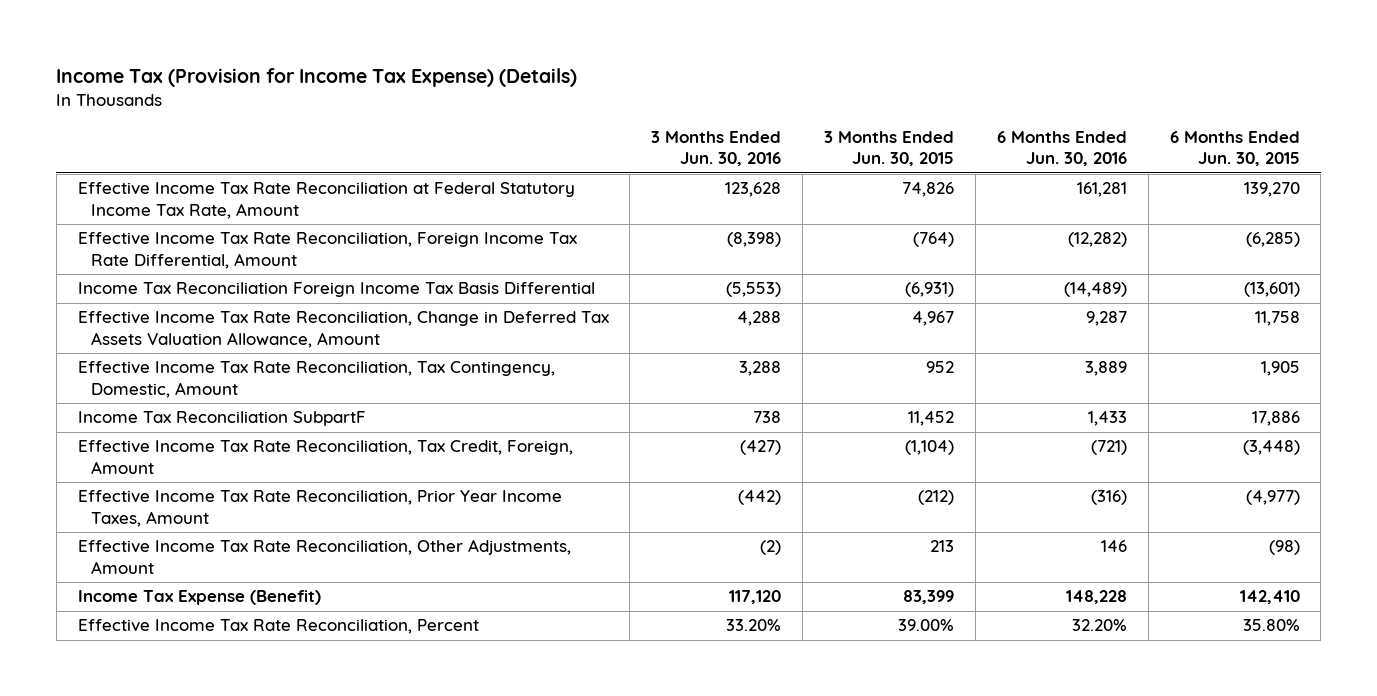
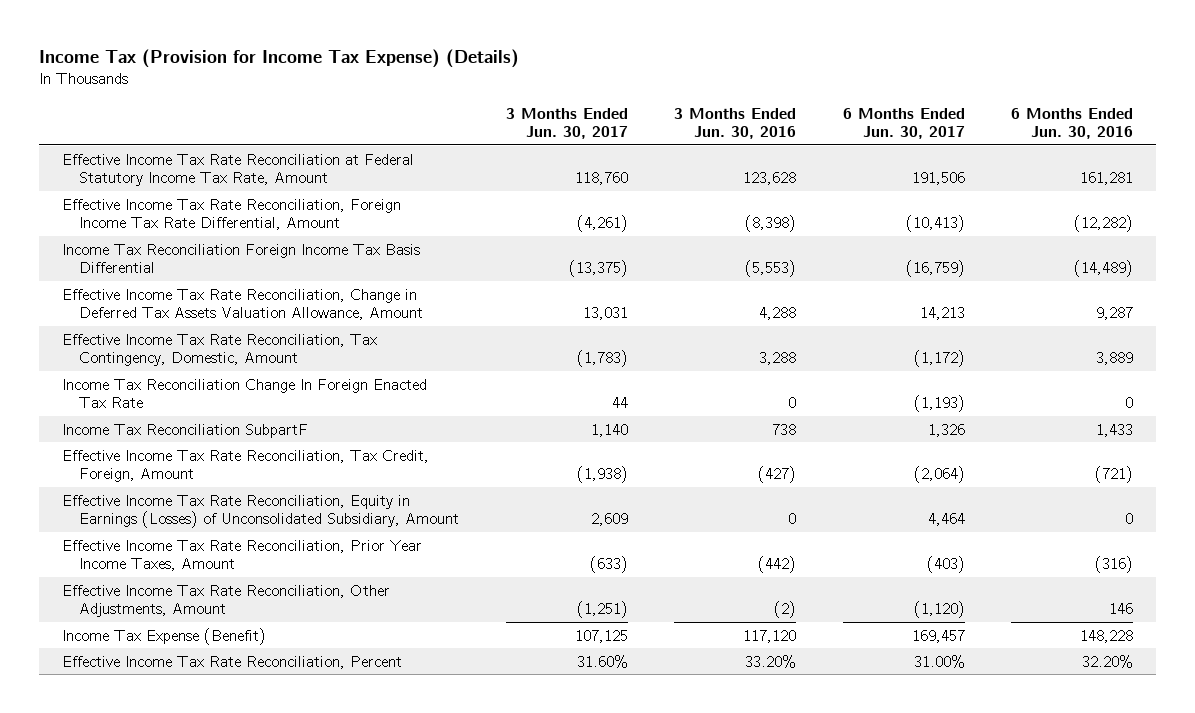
- | 3 Months Ended Jun. 30, 2016 | 3 Months Ended Jun. 30, 2015 | 6 Months Ended Jun. 30, 2016 | 6 Months Ended Jun. 30, 2015
+ | 3 Months Ended Jun. 30, 2017 | 3 Months Ended Jun. 30, 2016 | 6 Months Ended Jun. 30, 2017 | 6 Months Ended Jun. 30, 2016
+ Income Tax Reconciliation Change In Foreign Enacted Tax Rate | 44 | 0 | (1,193) | 0
+ Effective Income Tax Rate Reconciliation, Equity in Earnings (Losses) of Unconsolidated Subsidiary, Amount | 2,609 | 0 | 4,464 | 0

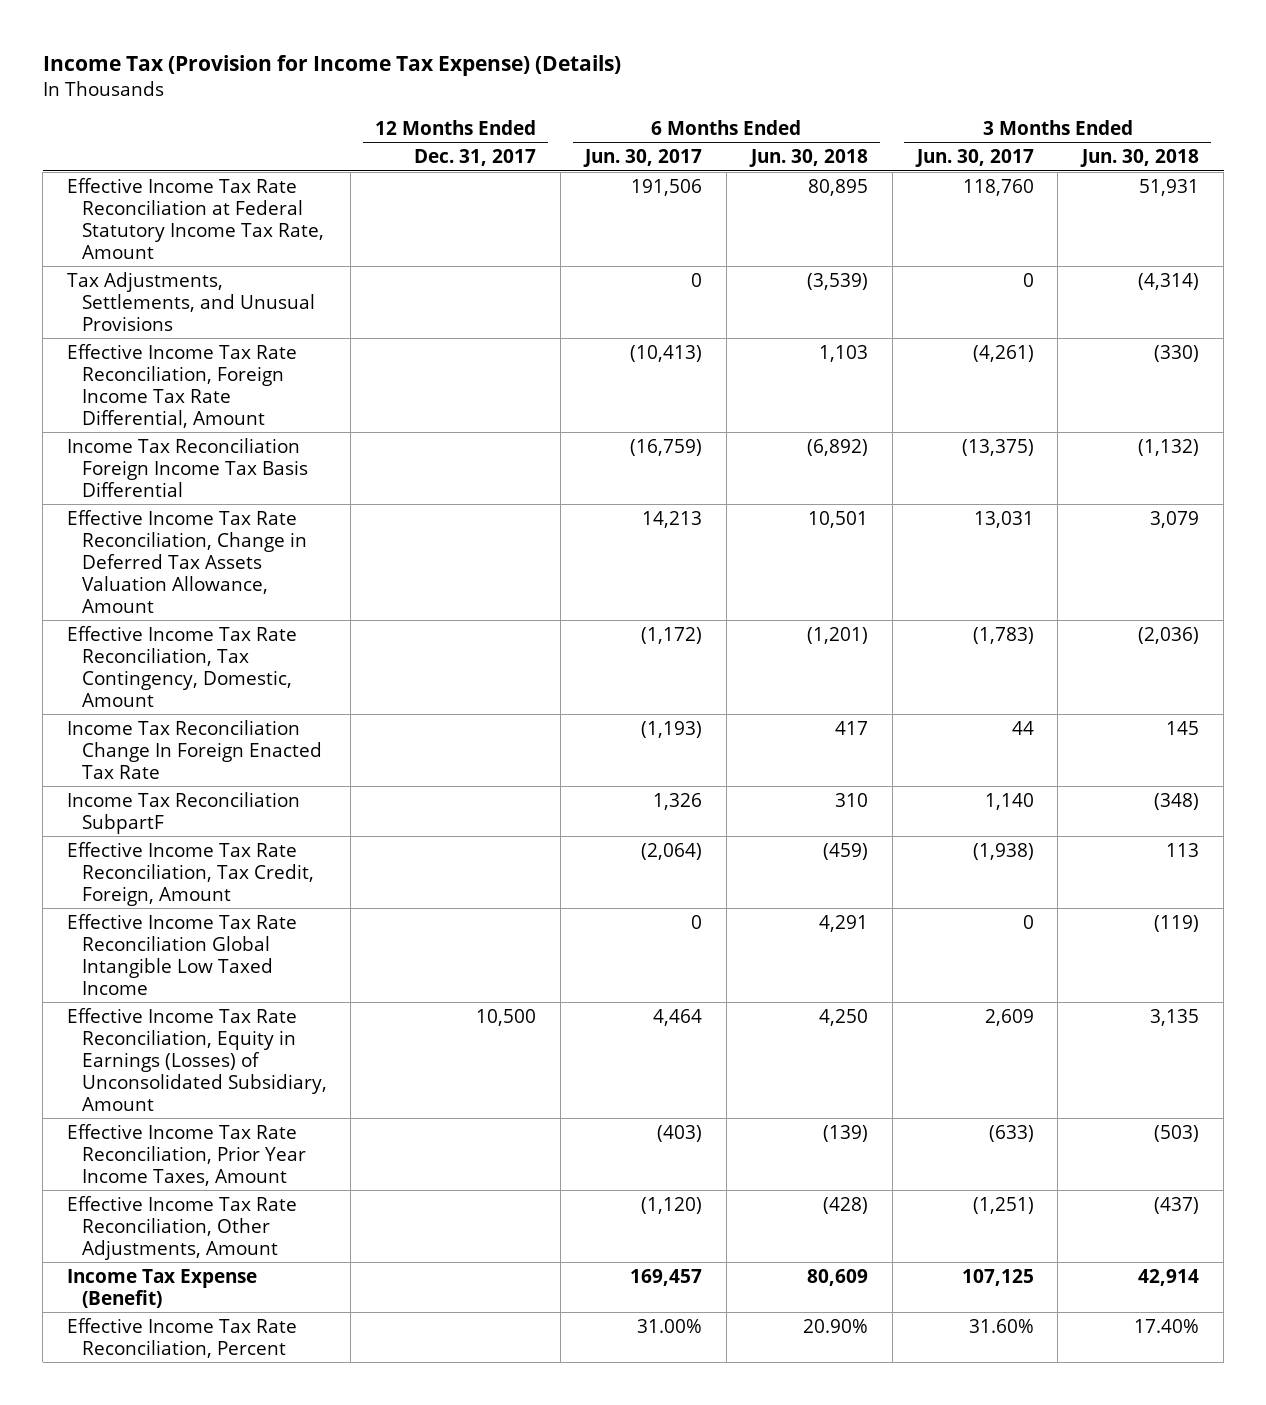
- | 3 Months Ended Jun. 30, 2017 | 3 Months Ended Jun. 30, 2016 | 6 Months Ended Jun. 30, 2017 | 6 Months Ended Jun. 30, 2016
+ | 12 Months Ended Dec. 31, 2017 | 6 Months Ended Jun. 30, 2017 | 6 Months Ended Jun. 30, 2018 | 3 Months Ended Jun. 30, 2017 | 3 Months Ended Jun. 30, 2018
+ Tax Adjustments, Settlements, and Unusual Provisions | | 0 | (3,539) | 0 | (4,314)
+ Effective Income Tax Rate Reconciliation Global Intangible Low Taxed Income | | 0 | 4,291 | 0 | (119)

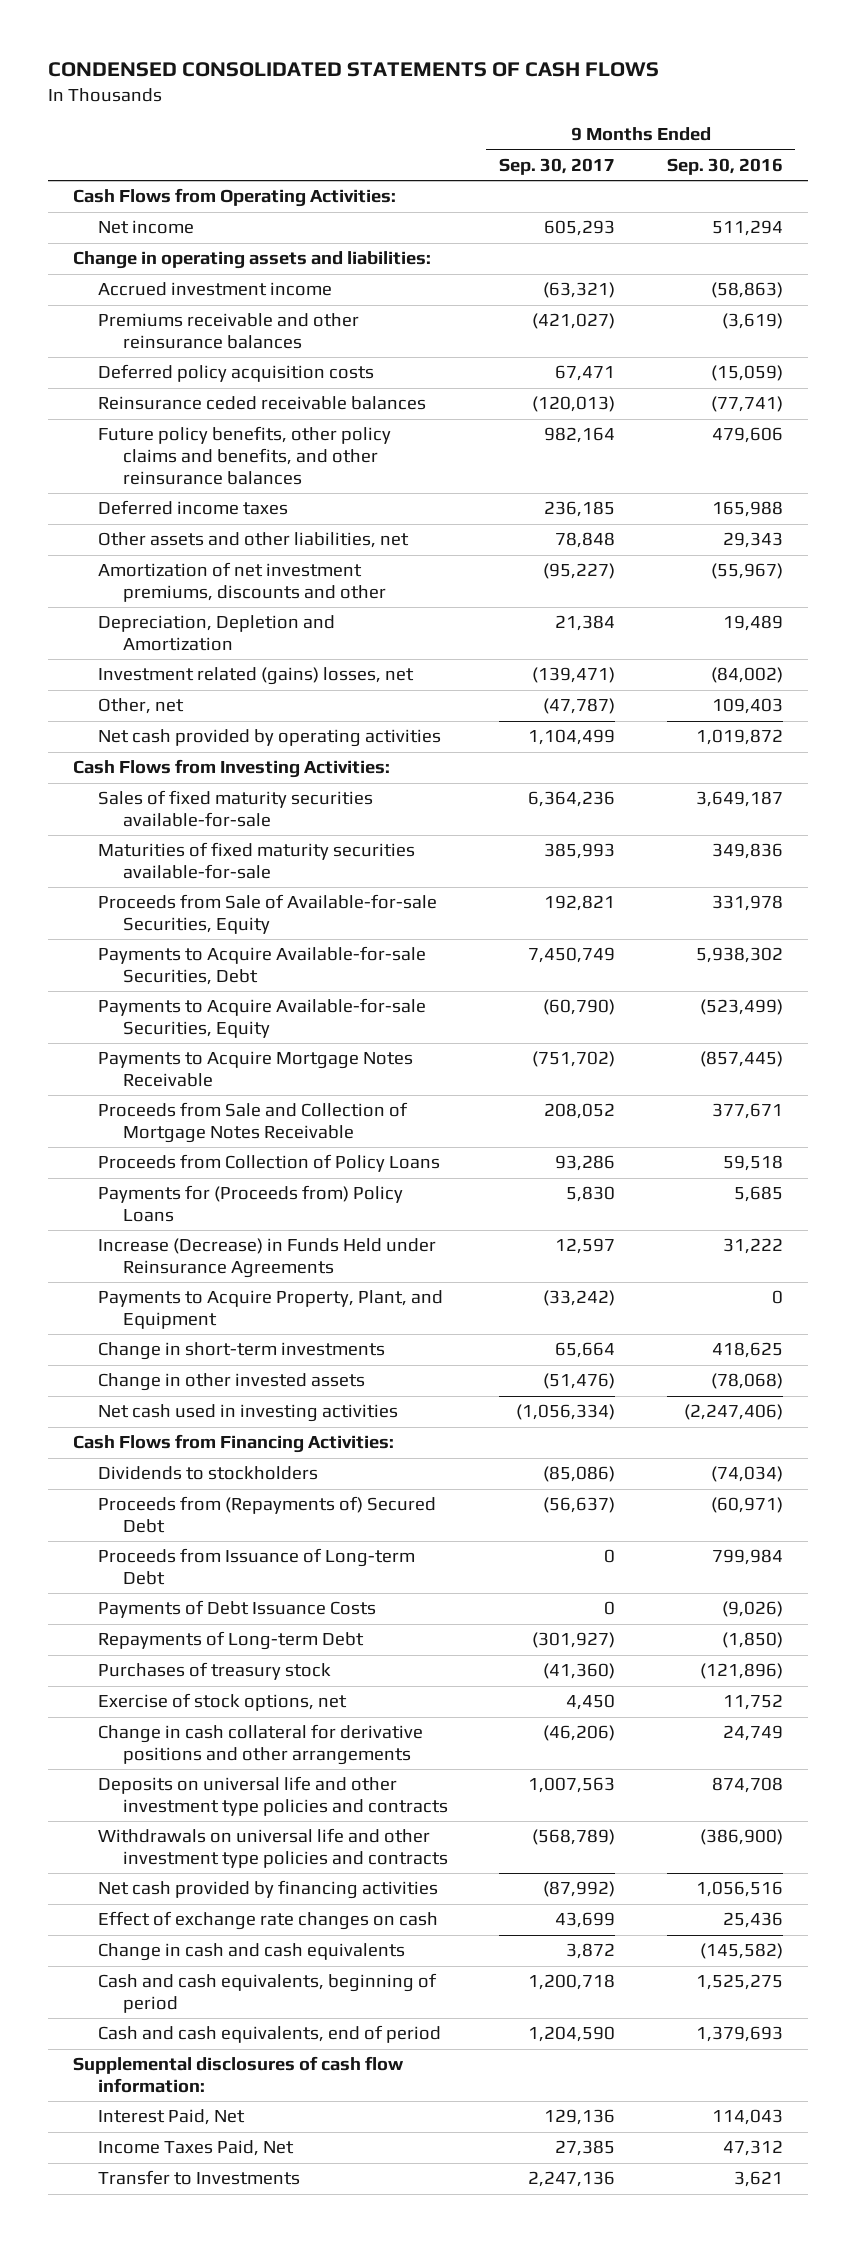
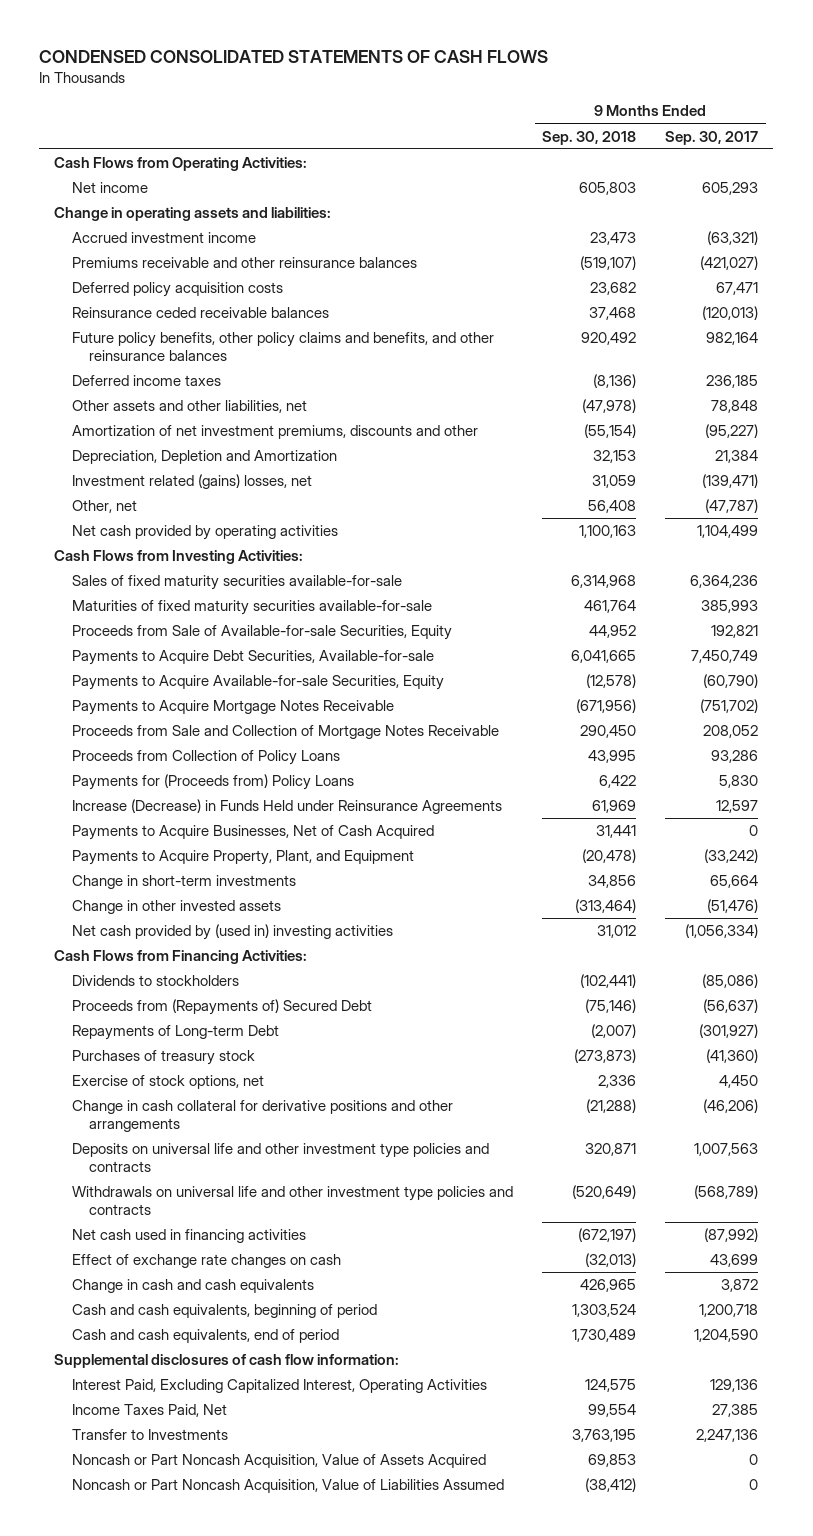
- | 9 Months Ended Sep. 30, 2017 | 9 Months Ended Sep. 30, 2016
+ | 9 Months Ended Sep. 30, 2018 | 9 Months Ended Sep. 30, 2017
- Payments to Acquire Available-for-sale Securities, Debt | 7,450,749 | 5,938,302
+ Payments to Acquire Debt Securities, Available-for-sale | 6,041,665 | 7,450,749
+ Payments to Acquire Businesses, Net of Cash Acquired | 31,441 | 0
- Net cash used in investing activities | (1,056,334) | (2,247,406)
+ Net cash provided by (used in) investing activities | 31,012 | (1,056,334)
- Proceeds from Issuance of Long-term Debt | 0 | 799,984
- Payments of Debt Issuance Costs | 0 | (9,026)
- Net cash provided by financing activities | (87,992) | 1,056,516
+ Net cash used in financing activities | (672,197) | (87,992)
- Interest Paid, Net | 129,136 | 114,043
+ Interest Paid, Excluding Capitalized Interest, Operating Activities | 124,575 | 129,136
+ Noncash or Part Noncash Acquisition, Value of Assets Acquired | 69,853 | 0
+ Noncash or Part Noncash Acquisition, Value of Liabilities Assumed | (38,412) | 0

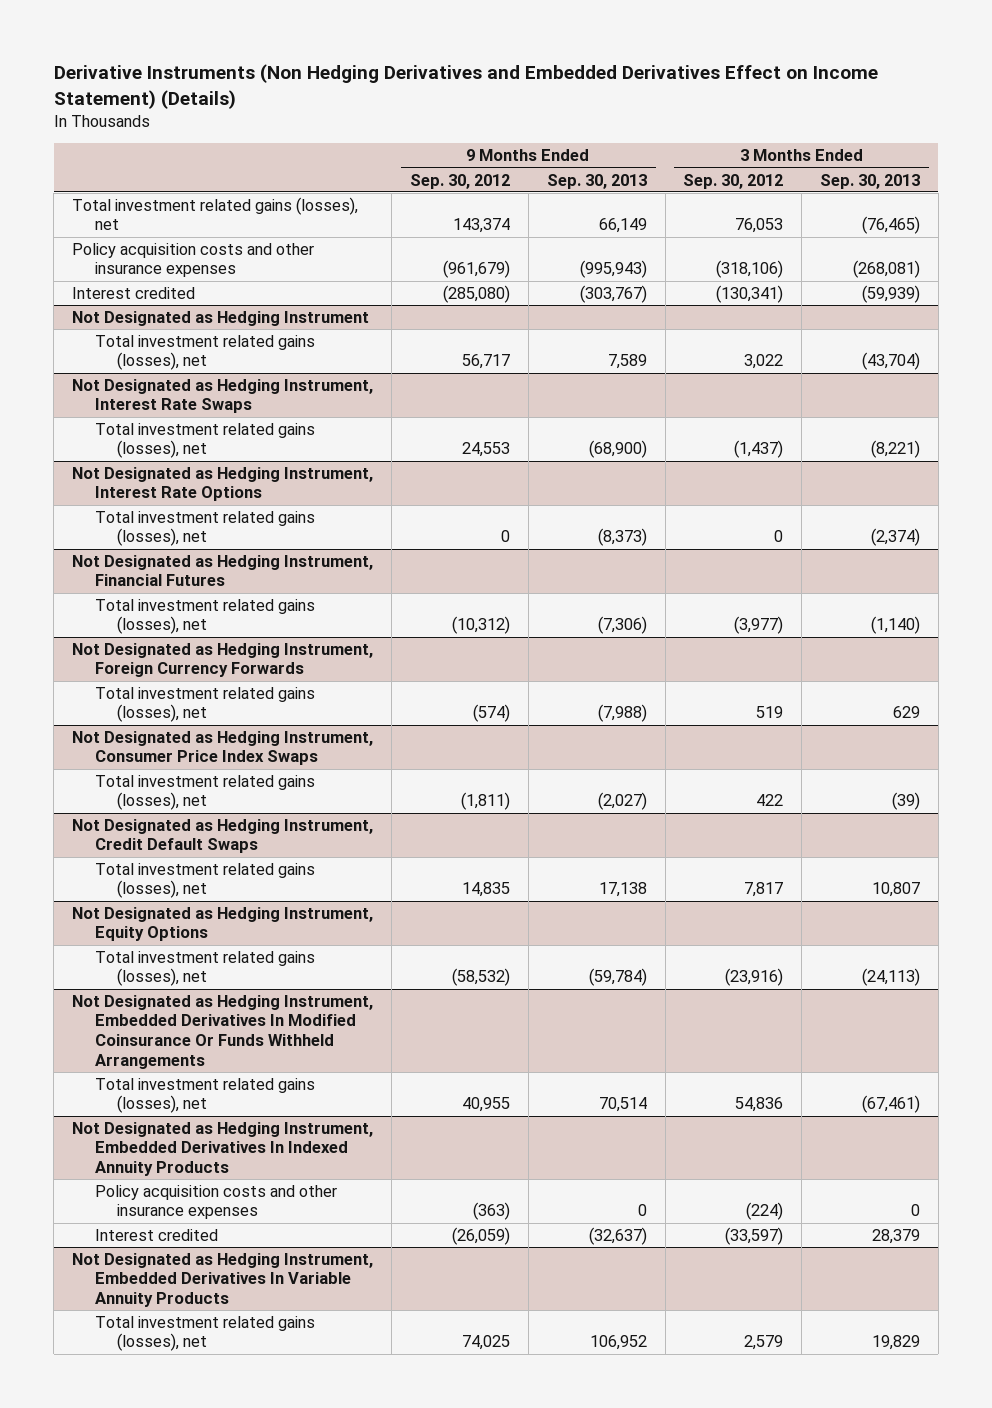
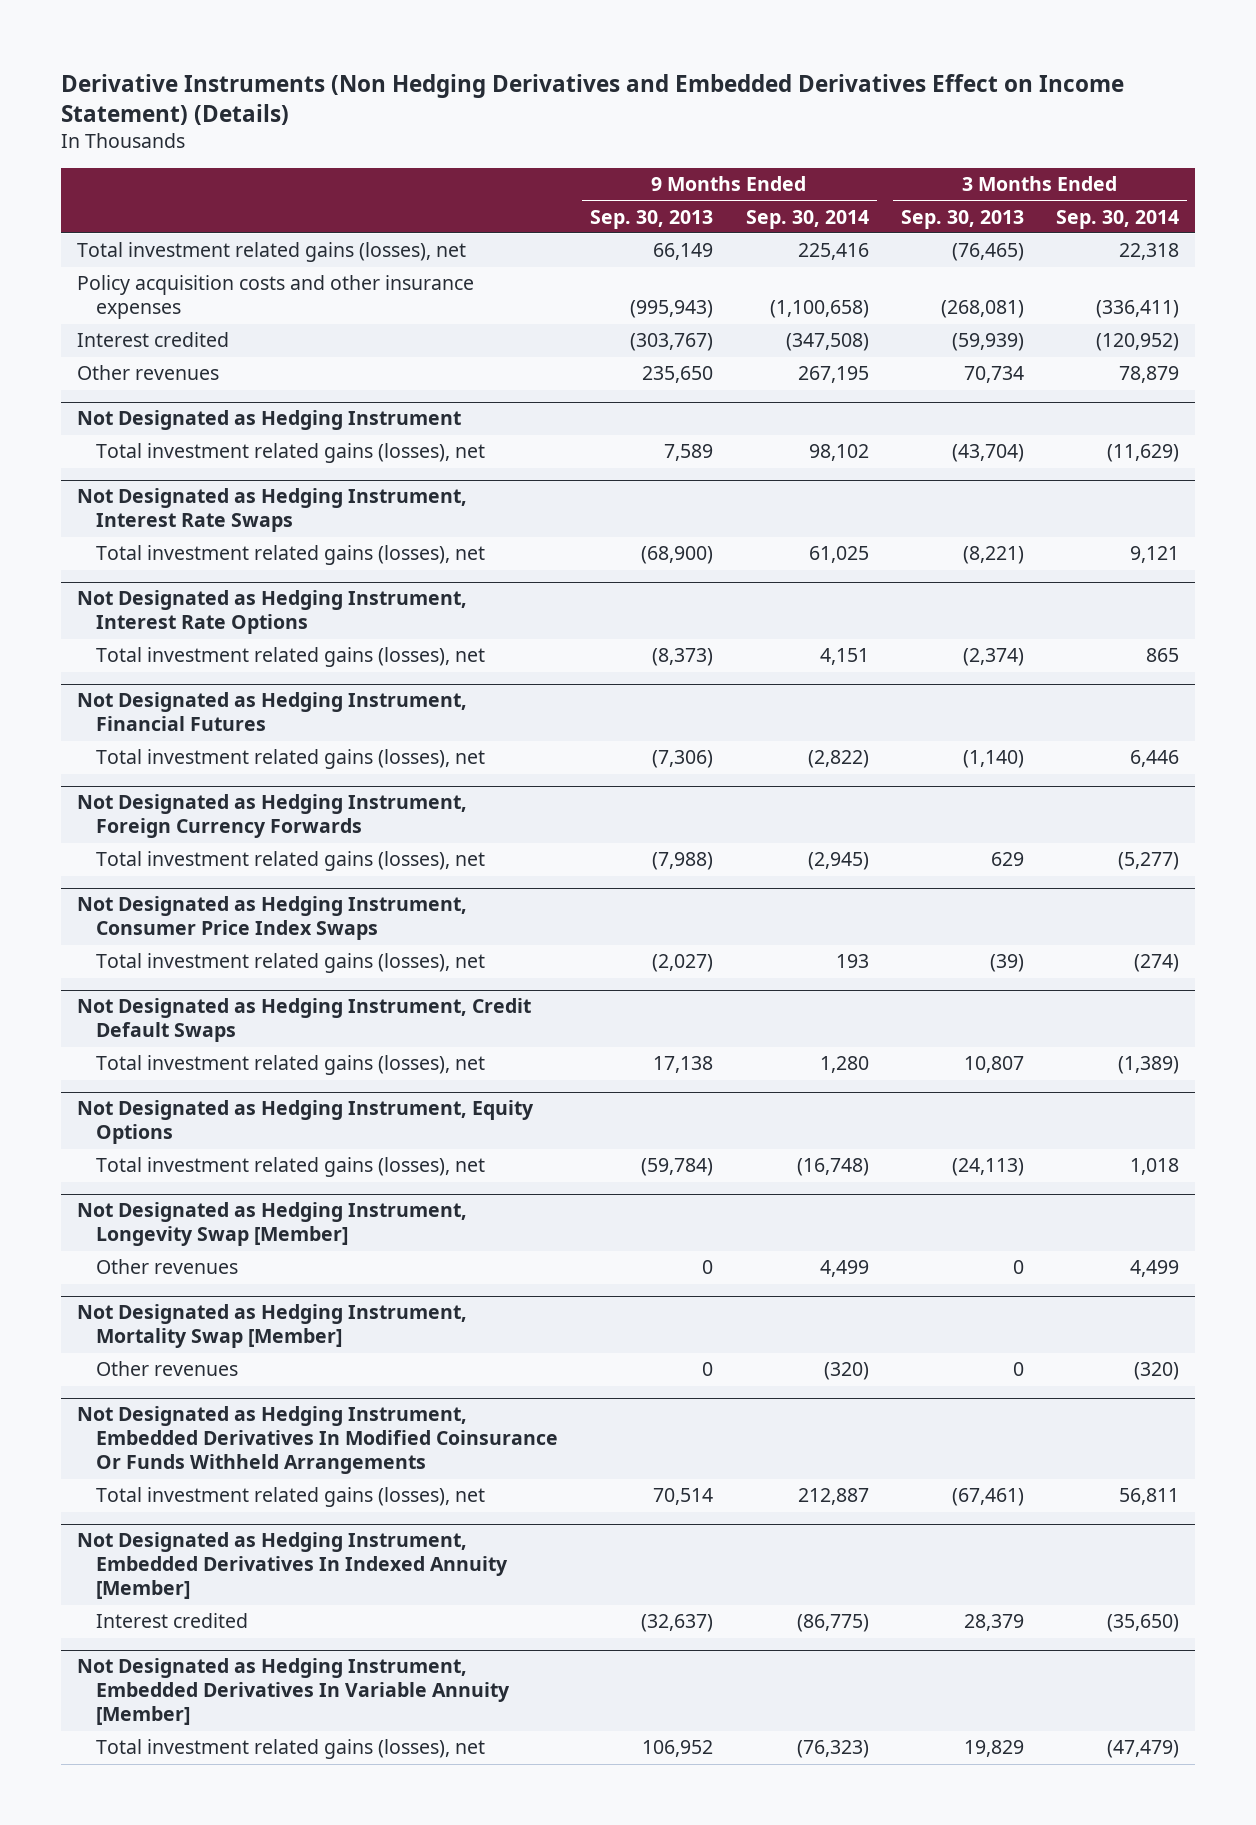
- | 9 Months Ended Sep. 30, 2012 | 9 Months Ended Sep. 30, 2013 | 3 Months Ended Sep. 30, 2012 | 3 Months Ended Sep. 30, 2013
+ | 9 Months Ended Sep. 30, 2013 | 9 Months Ended Sep. 30, 2014 | 3 Months Ended Sep. 30, 2013 | 3 Months Ended Sep. 30, 2014
+ Other revenues | 235,650 | 267,195 | 70,734 | 78,879
+ Not Designated as Hedging Instrument, Longevity Swap [Member]
+ Other revenues | 0 | 4,499 | 0 | 4,499
+ Not Designated as Hedging Instrument, Mortality Swap [Member]
+ Other revenues | 0 | (320) | 0 | (320)
- Not Designated as Hedging Instrument, Embedded Derivatives In Indexed Annuity Products
- Policy acquisition costs and other insurance expenses | (363) | 0 | (224) | 0
+ Not Designated as Hedging Instrument, Embedded Derivatives In Indexed Annuity [Member]
- Not Designated as Hedging Instrument, Embedded Derivatives In Variable Annuity Products
+ Not Designated as Hedging Instrument, Embedded Derivatives In Variable Annuity [Member]

